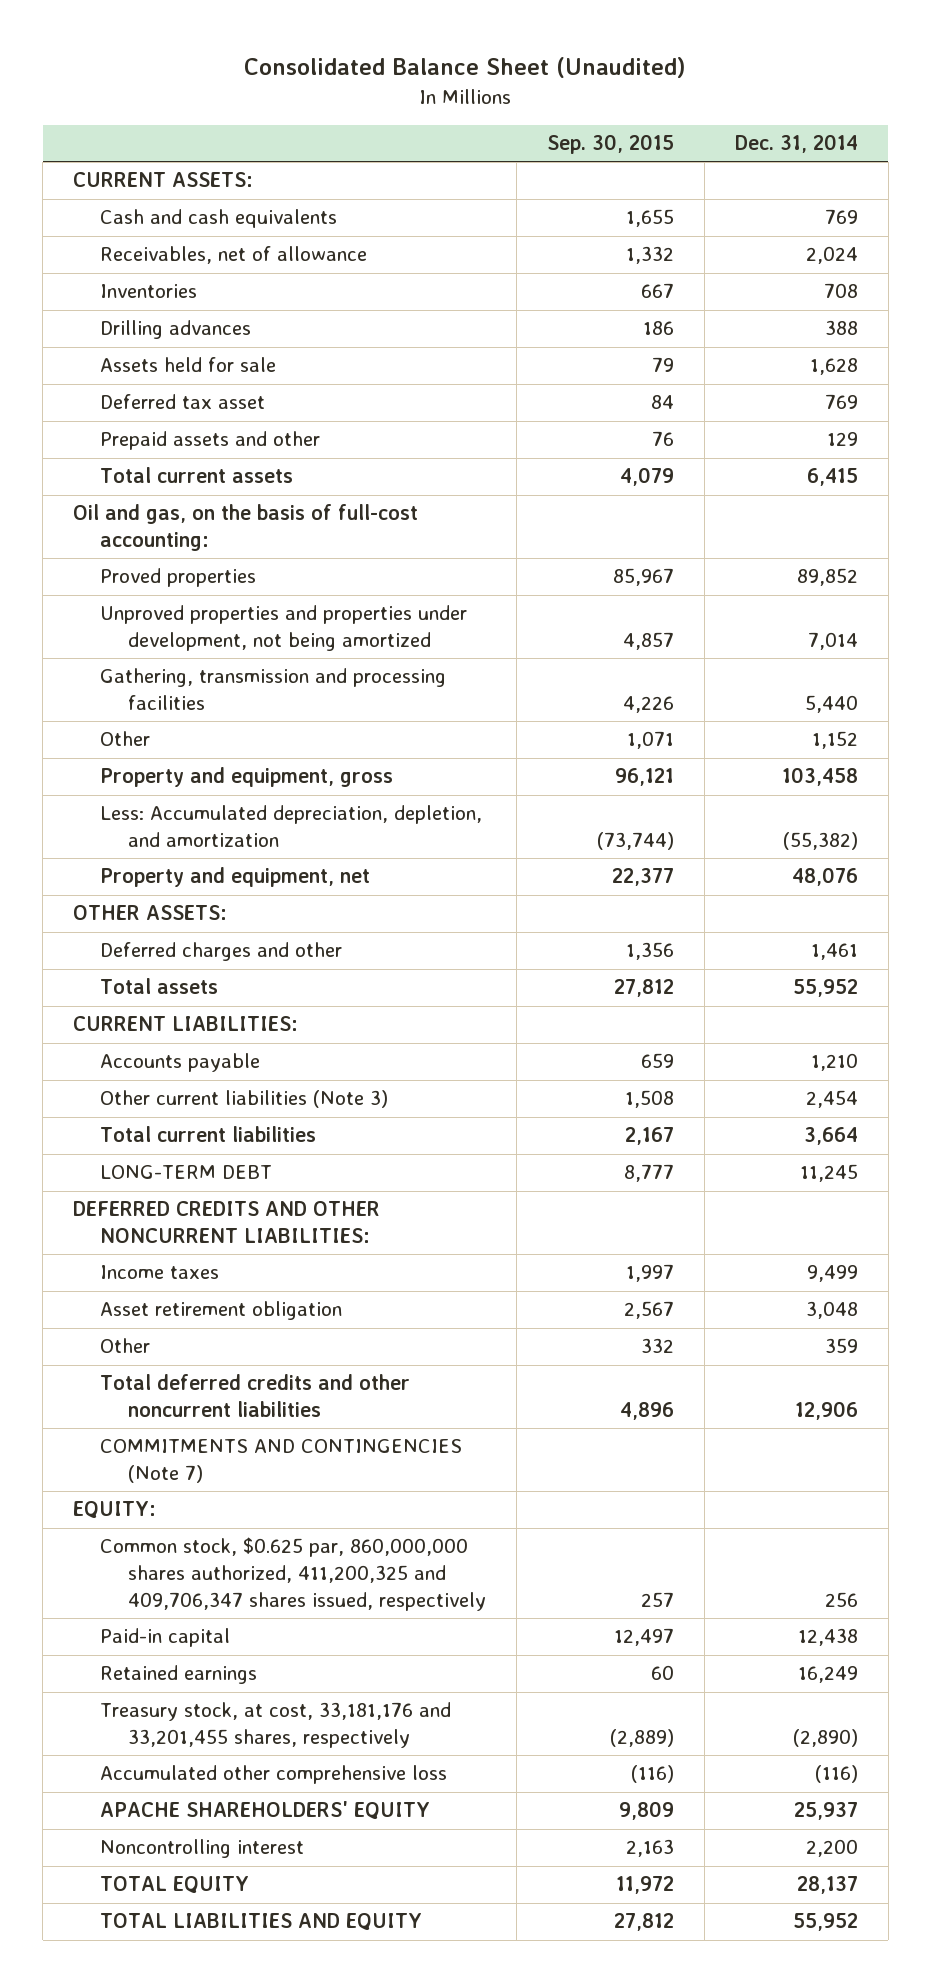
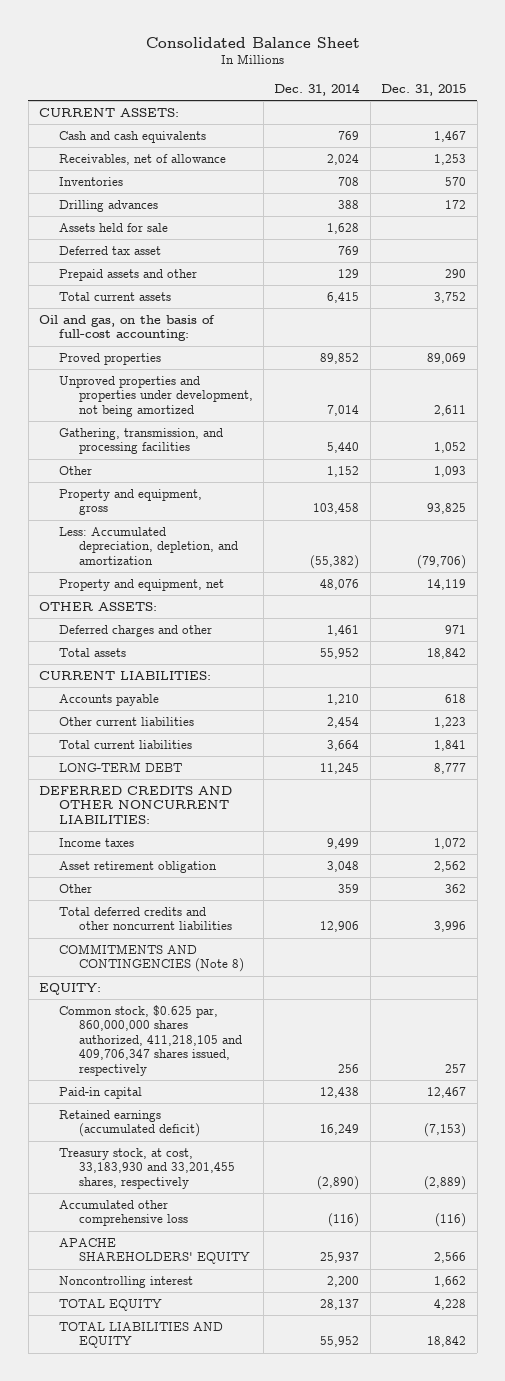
- Consolidated Balance Sheet (Unaudited)
+ Consolidated Balance Sheet
- | Sep. 30, 2015 | Dec. 31, 2014
+ | Dec. 31, 2014 | Dec. 31, 2015
- Gathering, transmission and processing facilities | 4,226 | 5,440
+ Gathering, transmission, and processing facilities | 5,440 | 1,052
- Other current liabilities (Note 3) | 1,508 | 2,454
+ Other current liabilities | 2,454 | 1,223
- COMMITMENTS AND CONTINGENCIES (Note 7)
+ COMMITMENTS AND CONTINGENCIES (Note 8)
- Common stock, $0.625 par, 860,000,000 shares authorized, 411,200,325 and 409,706,347 shares issued, respectively | 257 | 256
+ Common stock, $0.625 par, 860,000,000 shares authorized, 411,218,105 and 409,706,347 shares issued, respectively | 256 | 257
- Retained earnings | 60 | 16,249
- Treasury stock, at cost, 33,181,176 and 33,201,455 shares, respectively | (2,889) | (2,890)
+ Retained earnings (accumulated deficit) | 16,249 | (7,153)
+ Treasury stock, at cost, 33,183,930 and 33,201,455 shares, respectively | (2,890) | (2,889)

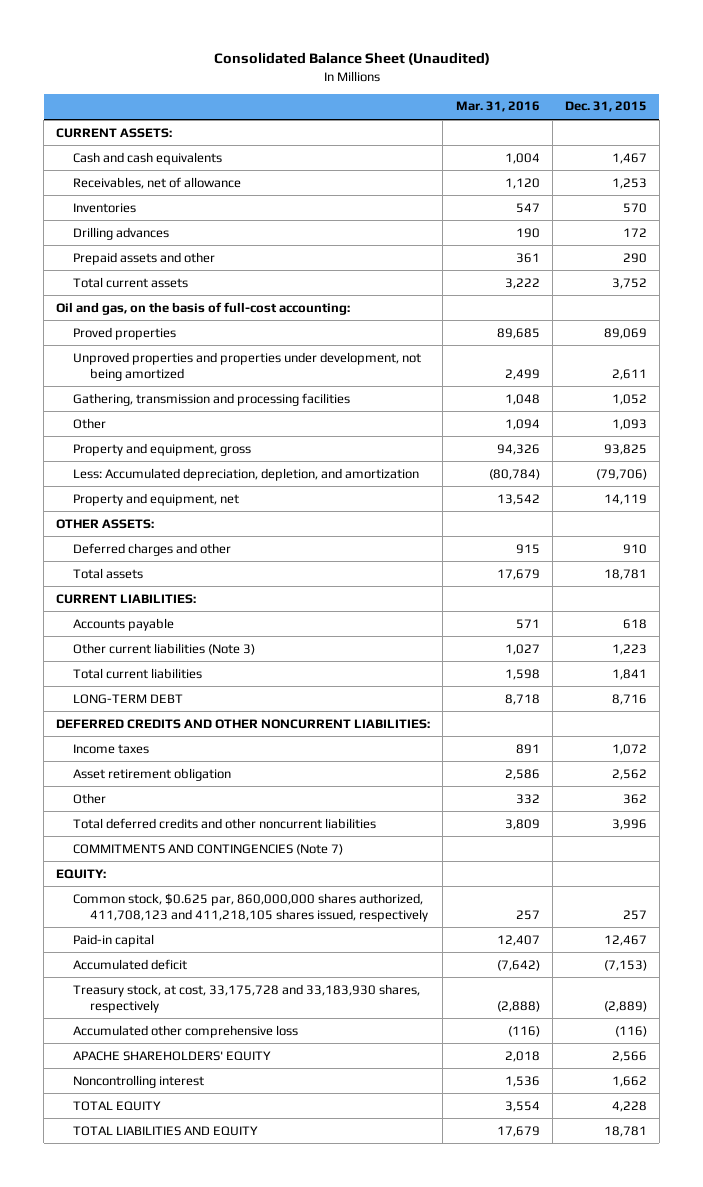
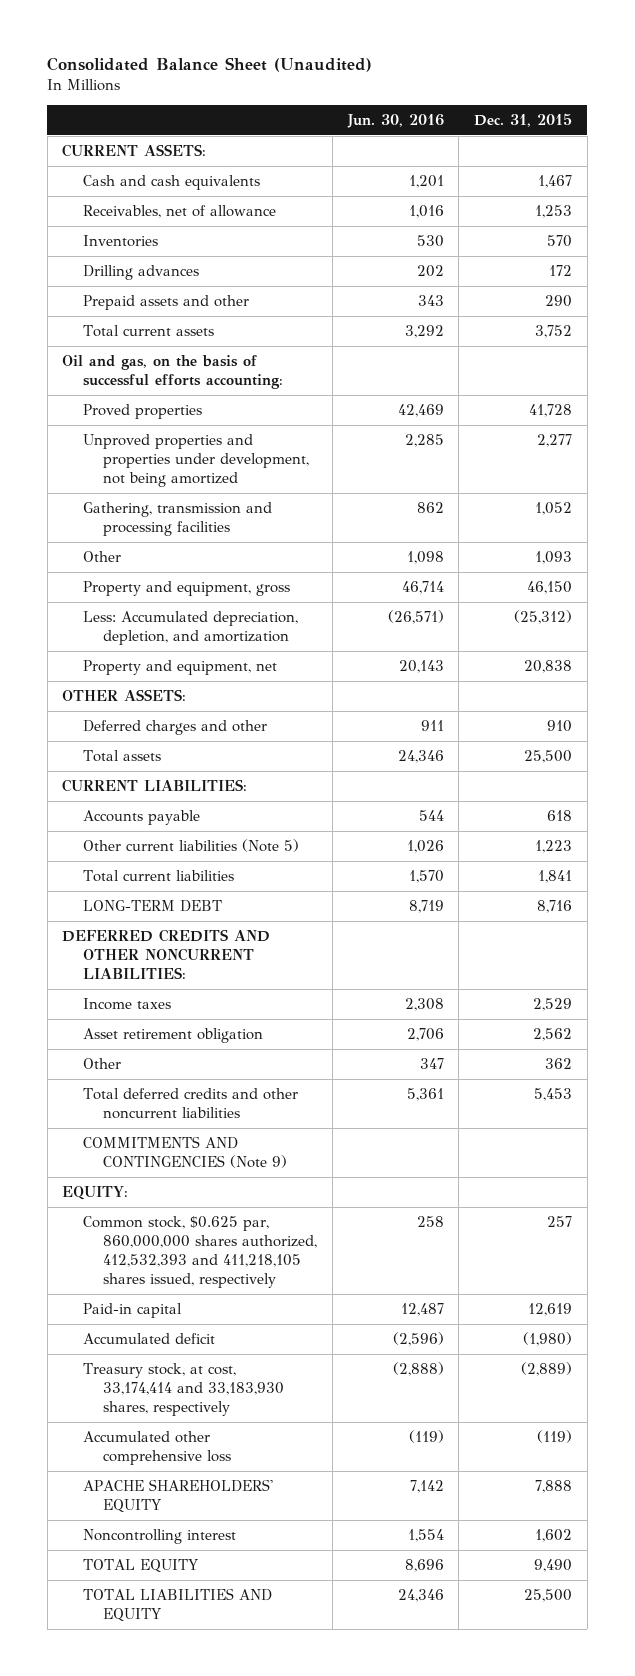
- | Mar. 31, 2016 | Dec. 31, 2015
+ | Jun. 30, 2016 | Dec. 31, 2015
- Oil and gas, on the basis of full-cost accounting:
- Proved properties | 89,685 | 89,069
- Unproved properties and properties under development, not being amortized | 2,499 | 2,611
+ Oil and gas, on the basis of successful efforts accounting:
+ Proved properties | 42,469 | 41,728
+ Unproved properties and properties under development, not being amortized | 2,285 | 2,277
- Property and equipment, gross | 94,326 | 93,825
- Less: Accumulated depreciation, depletion, and amortization | (80,784) | (79,706)
- Property and equipment, net | 13,542 | 14,119
+ Property and equipment, gross | 46,714 | 46,150
+ Less: Accumulated depreciation, depletion, and amortization | (26,571) | (25,312)
+ Property and equipment, net | 20,143 | 20,838
- Total assets | 17,679 | 18,781
+ Total assets | 24,346 | 25,500
- Other current liabilities (Note 3) | 1,027 | 1,223
+ Other current liabilities (Note 5) | 1,026 | 1,223
- Income taxes | 891 | 1,072
+ Income taxes | 2,308 | 2,529
- Total deferred credits and other noncurrent liabilities | 3,809 | 3,996
- COMMITMENTS AND CONTINGENCIES (Note 7)
+ Total deferred credits and other noncurrent liabilities | 5,361 | 5,453
+ COMMITMENTS AND CONTINGENCIES (Note 9)
- Common stock, $0.625 par, 860,000,000 shares authorized, 411,708,123 and 411,218,105 shares issued, respectively | 257 | 257
- Paid-in capital | 12,407 | 12,467
- Accumulated deficit | (7,642) | (7,153)
- Treasury stock, at cost, 33,175,728 and 33,183,930 shares, respectively | (2,888) | (2,889)
- Accumulated other comprehensive loss | (116) | (116)
- APACHE SHAREHOLDERS' EQUITY | 2,018 | 2,566
- Noncontrolling interest | 1,536 | 1,662
- TOTAL EQUITY | 3,554 | 4,228
- TOTAL LIABILITIES AND EQUITY | 17,679 | 18,781
+ Common stock, $0.625 par, 860,000,000 shares authorized, 412,532,393 and 411,218,105 shares issued, respectively | 258 | 257
+ Paid-in capital | 12,487 | 12,619
+ Accumulated deficit | (2,596) | (1,980)
+ Treasury stock, at cost, 33,174,414 and 33,183,930 shares, respectively | (2,888) | (2,889)
+ Accumulated other comprehensive loss | (119) | (119)
+ APACHE SHAREHOLDERS' EQUITY | 7,142 | 7,888
+ Noncontrolling interest | 1,554 | 1,602
+ TOTAL EQUITY | 8,696 | 9,490
+ TOTAL LIABILITIES AND EQUITY | 24,346 | 25,500

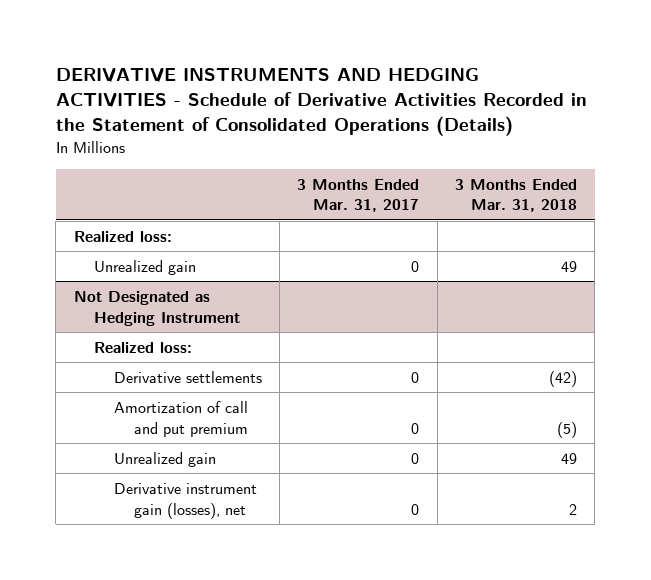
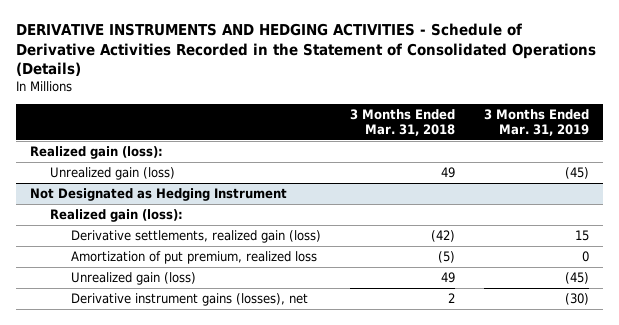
- | 3 Months Ended Mar. 31, 2017 | 3 Months Ended Mar. 31, 2018
+ | 3 Months Ended Mar. 31, 2018 | 3 Months Ended Mar. 31, 2019
- Realized loss:
- Unrealized gain | 0 | 49
+ Realized gain (loss):
+ Unrealized gain (loss) | 49 | (45)
@ Not Designated as Hedging Instrument
- Realized loss:
- Derivative settlements | 0 | (42)
- Amortization of call and put premium | 0 | (5)
- Unrealized gain | 0 | 49
- Derivative instrument gain (losses), net | 0 | 2
+ Realized gain (loss):
+ Derivative settlements, realized gain (loss) | (42) | 15
+ Amortization of put premium, realized loss | (5) | 0
+ Unrealized gain (loss) | 49 | (45)
+ Derivative instrument gains (losses), net | 2 | (30)

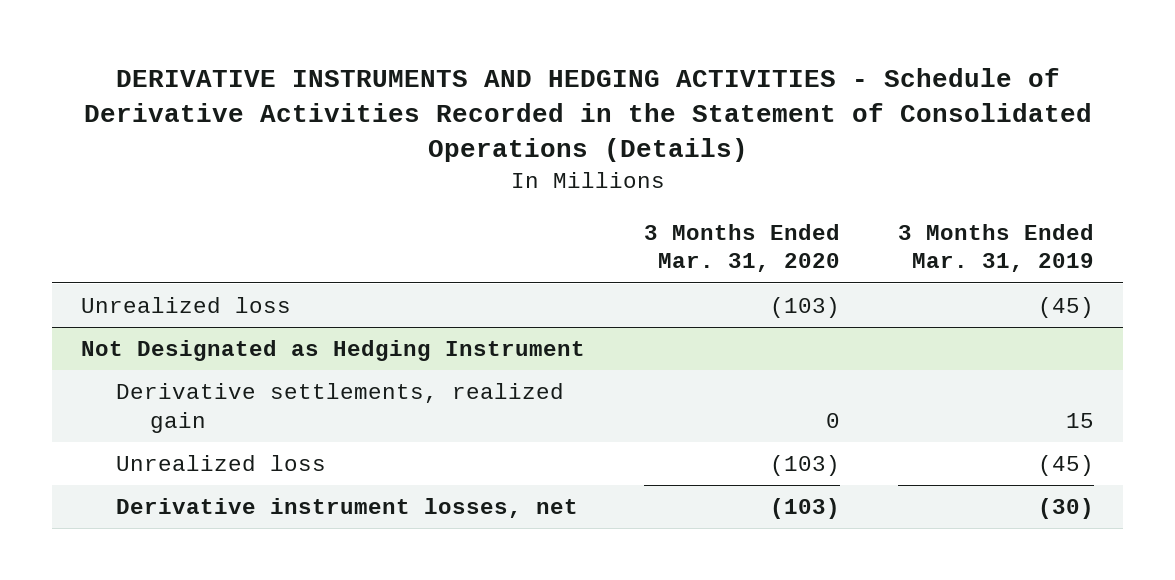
- | 3 Months Ended Mar. 31, 2018 | 3 Months Ended Mar. 31, 2019
+ | 3 Months Ended Mar. 31, 2020 | 3 Months Ended Mar. 31, 2019
- Realized gain (loss):
- Unrealized gain (loss) | 49 | (45)
+ Unrealized loss | (103) | (45)
@ Not Designated as Hedging Instrument
- Realized gain (loss):
- Derivative settlements, realized gain (loss) | (42) | 15
- Amortization of put premium, realized loss | (5) | 0
- Unrealized gain (loss) | 49 | (45)
- Derivative instrument gains (losses), net | 2 | (30)
+ Derivative settlements, realized gain | 0 | 15
+ Unrealized loss | (103) | (45)
+ Derivative instrument losses, net | (103) | (30)

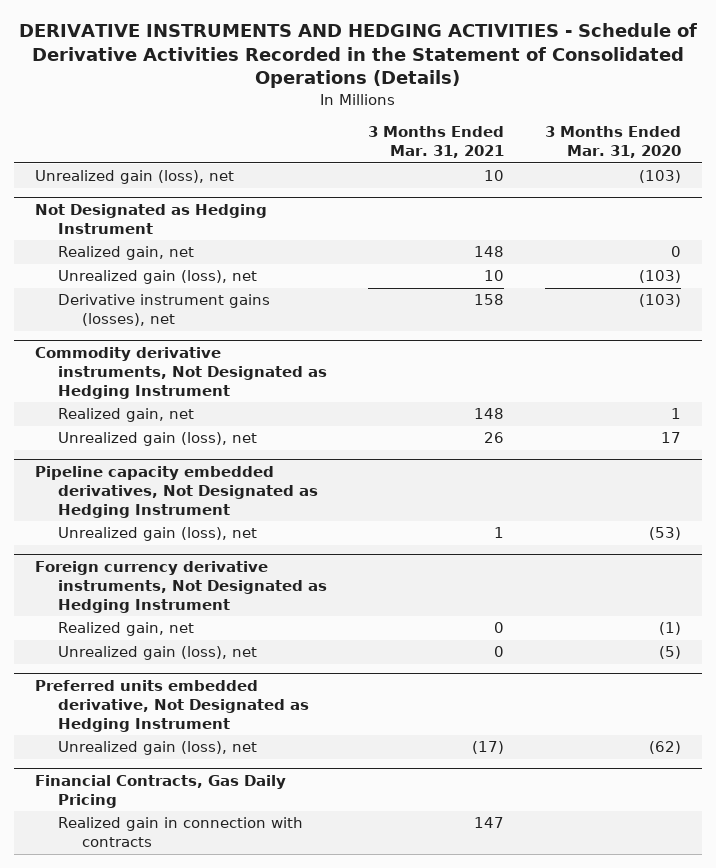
- | 3 Months Ended Mar. 31, 2020 | 3 Months Ended Mar. 31, 2019
+ | 3 Months Ended Mar. 31, 2021 | 3 Months Ended Mar. 31, 2020
- Unrealized loss | (103) | (45)
+ Unrealized gain (loss), net | 10 | (103)
@ Not Designated as Hedging Instrument
- Derivative settlements, realized gain | 0 | 15
- Unrealized loss | (103) | (45)
- Derivative instrument losses, net | (103) | (30)
+ Realized gain, net | 148 | 0
+ Unrealized gain (loss), net | 10 | (103)
+ Derivative instrument gains (losses), net | 158 | (103)
+ Commodity derivative instruments, Not Designated as Hedging Instrument
+ Realized gain, net | 148 | 1
+ Unrealized gain (loss), net | 26 | 17
+ Pipeline capacity embedded derivatives, Not Designated as Hedging Instrument
+ Unrealized gain (loss), net | 1 | (53)
+ Foreign currency derivative instruments, Not Designated as Hedging Instrument
+ Realized gain, net | 0 | (1)
+ Unrealized gain (loss), net | 0 | (5)
+ Preferred units embedded derivative, Not Designated as Hedging Instrument
+ Unrealized gain (loss), net | (17) | (62)
+ Financial Contracts, Gas Daily Pricing
+ Realized gain in connection with contracts | 147 |

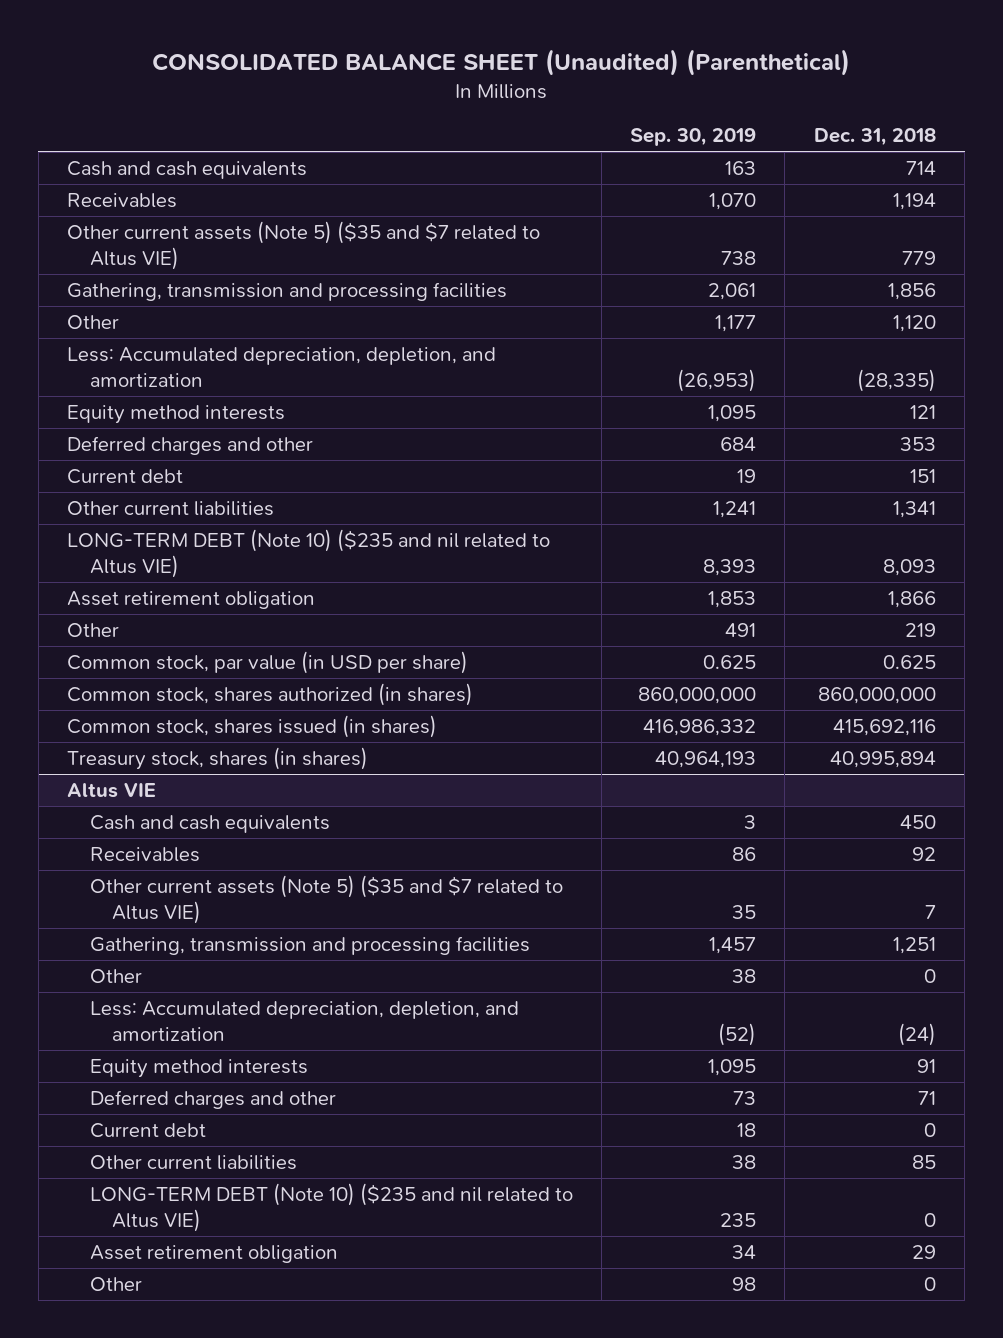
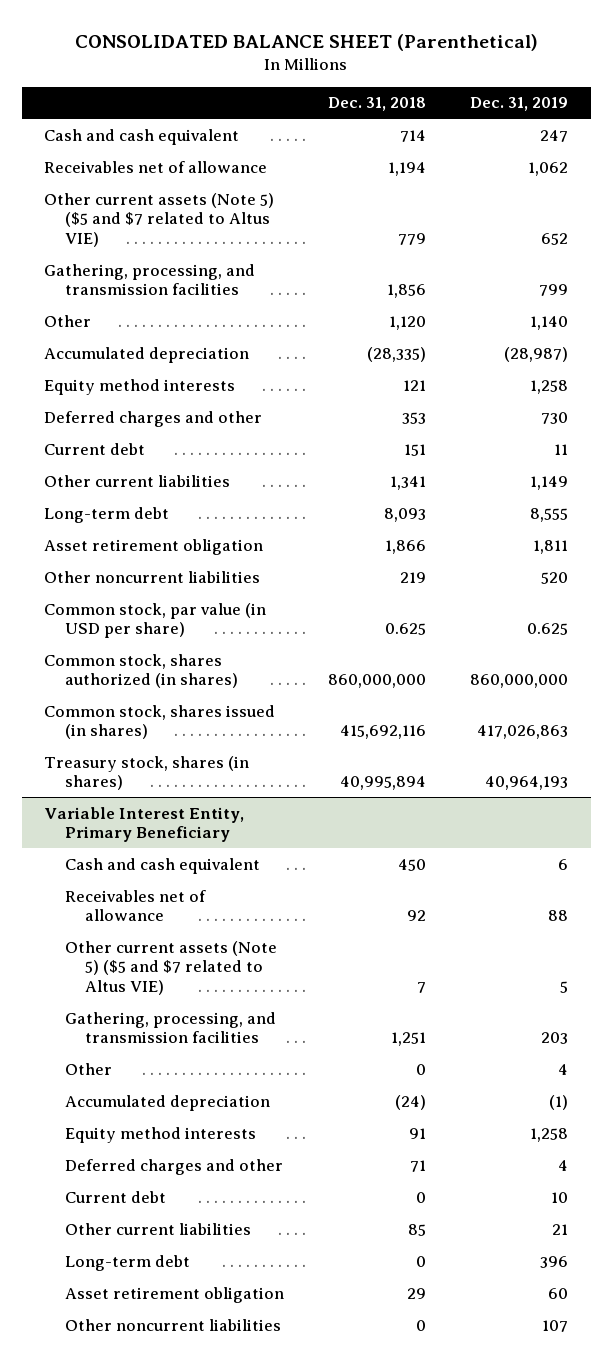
- CONSOLIDATED BALANCE SHEET (Unaudited) (Parenthetical)
+ CONSOLIDATED BALANCE SHEET (Parenthetical)
- | Sep. 30, 2019 | Dec. 31, 2018
+ | Dec. 31, 2018 | Dec. 31, 2019
- Cash and cash equivalents | 163 | 714
- Receivables | 1,070 | 1,194
- Other current assets (Note 5) ($35 and $7 related to Altus VIE) | 738 | 779
- Gathering, transmission and processing facilities | 2,061 | 1,856
+ Cash and cash equivalent | 714 | 247
+ Receivables net of allowance | 1,194 | 1,062
+ Other current assets (Note 5) ($5 and $7 related to Altus VIE) | 779 | 652
+ Gathering, processing, and transmission facilities | 1,856 | 799
- Less: Accumulated depreciation, depletion, and amortization | (26,953) | (28,335)
+ Accumulated depreciation | (28,335) | (28,987)
- LONG-TERM DEBT (Note 10) ($235 and nil related to Altus VIE) | 8,393 | 8,093
+ Long-term debt | 8,093 | 8,555
- Other | 491 | 219
+ Other noncurrent liabilities | 219 | 520
- Altus VIE
- Cash and cash equivalents | 3 | 450
- Receivables | 86 | 92
- Other current assets (Note 5) ($35 and $7 related to Altus VIE) | 35 | 7
- Gathering, transmission and processing facilities | 1,457 | 1,251
+ Variable Interest Entity, Primary Beneficiary
+ Cash and cash equivalent | 450 | 6
+ Receivables net of allowance | 92 | 88
+ Other current assets (Note 5) ($5 and $7 related to Altus VIE) | 7 | 5
+ Gathering, processing, and transmission facilities | 1,251 | 203
- Less: Accumulated depreciation, depletion, and amortization | (52) | (24)
+ Accumulated depreciation | (24) | (1)
- LONG-TERM DEBT (Note 10) ($235 and nil related to Altus VIE) | 235 | 0
+ Long-term debt | 0 | 396
- Other | 98 | 0
+ Other noncurrent liabilities | 0 | 107

